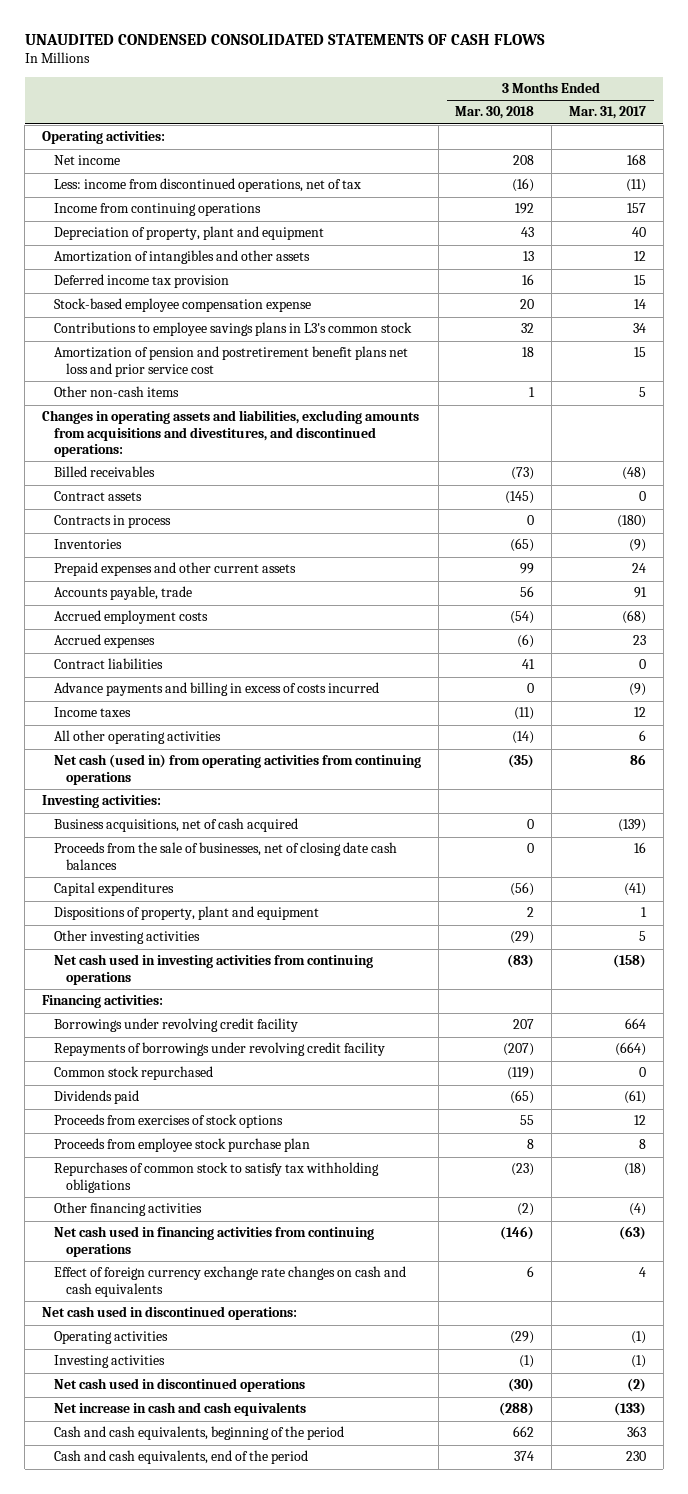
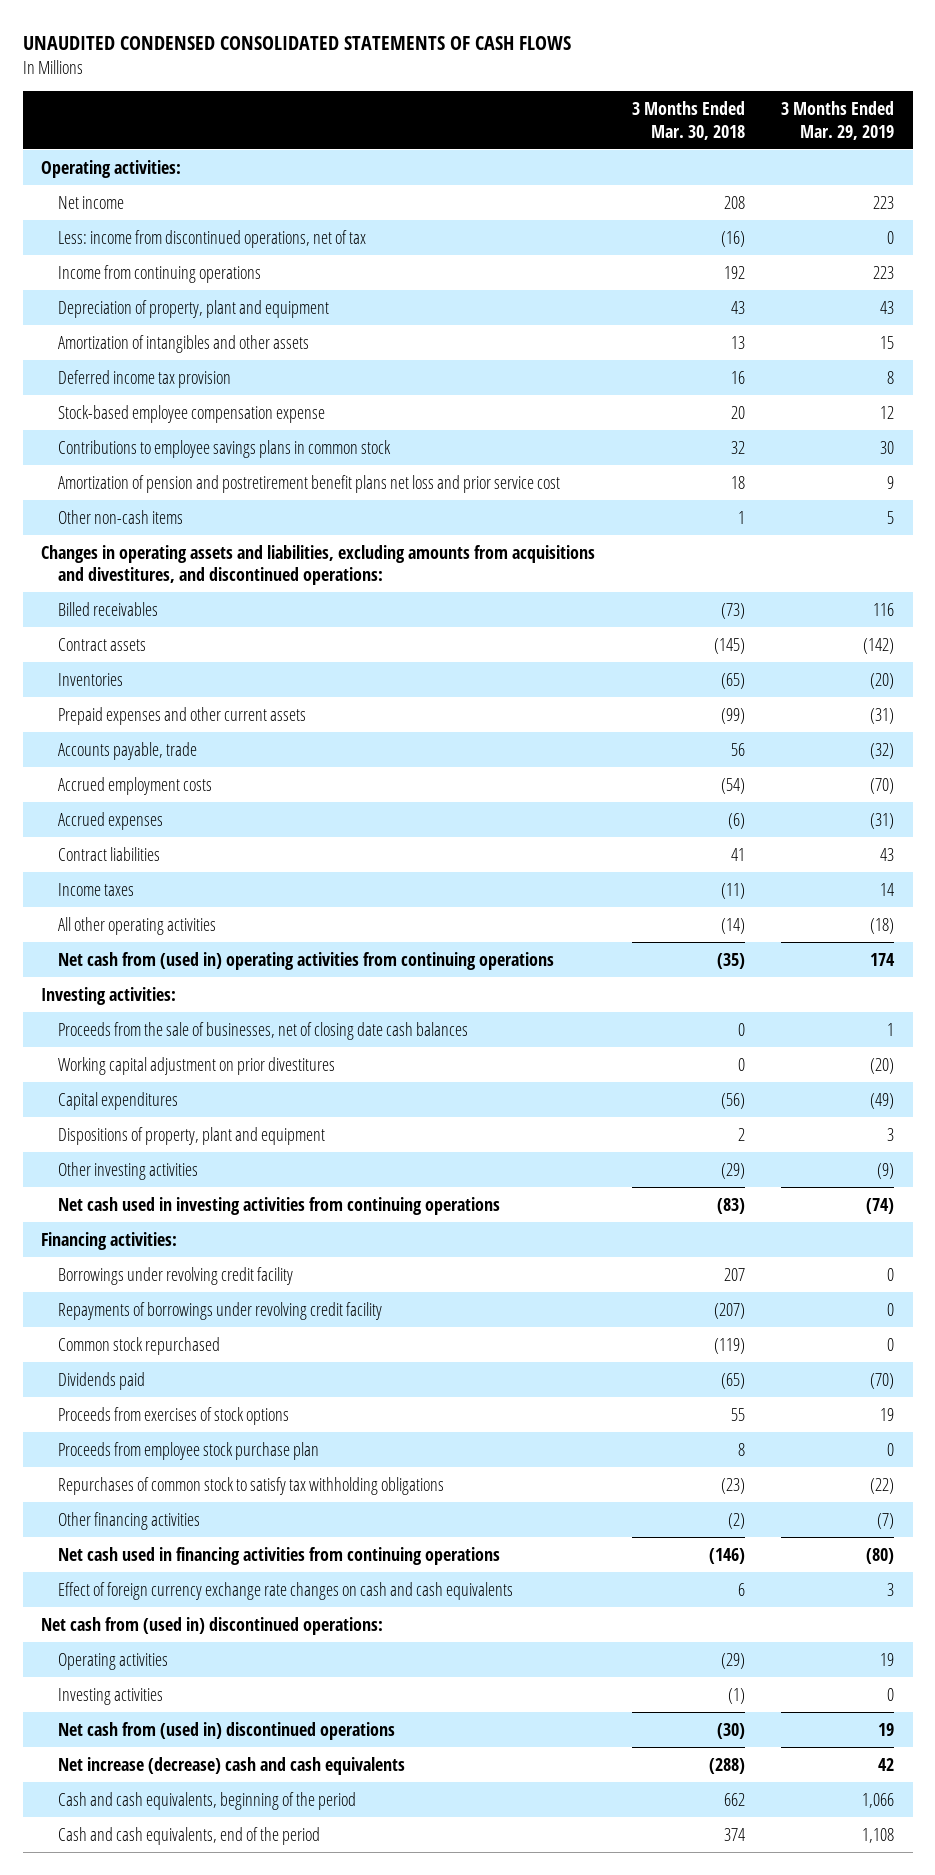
- | 3 Months Ended Mar. 30, 2018 | 3 Months Ended Mar. 31, 2017
+ | 3 Months Ended Mar. 30, 2018 | 3 Months Ended Mar. 29, 2019
- Contributions to employee savings plans in L3's common stock | 32 | 34
+ Contributions to employee savings plans in common stock | 32 | 30
- Contracts in process | 0 | (180)
- Prepaid expenses and other current assets | 99 | 24
+ Prepaid expenses and other current assets | (99) | (31)
- Advance payments and billing in excess of costs incurred | 0 | (9)
- Net cash (used in) from operating activities from continuing operations | (35) | 86
+ Net cash from (used in) operating activities from continuing operations | (35) | 174
- Business acquisitions, net of cash acquired | 0 | (139)
+ Working capital adjustment on prior divestitures | 0 | (20)
- Net cash used in discontinued operations:
+ Net cash from (used in) discontinued operations:
- Net cash used in discontinued operations | (30) | (2)
- Net increase in cash and cash equivalents | (288) | (133)
+ Net cash from (used in) discontinued operations | (30) | 19
+ Net increase (decrease) cash and cash equivalents | (288) | 42

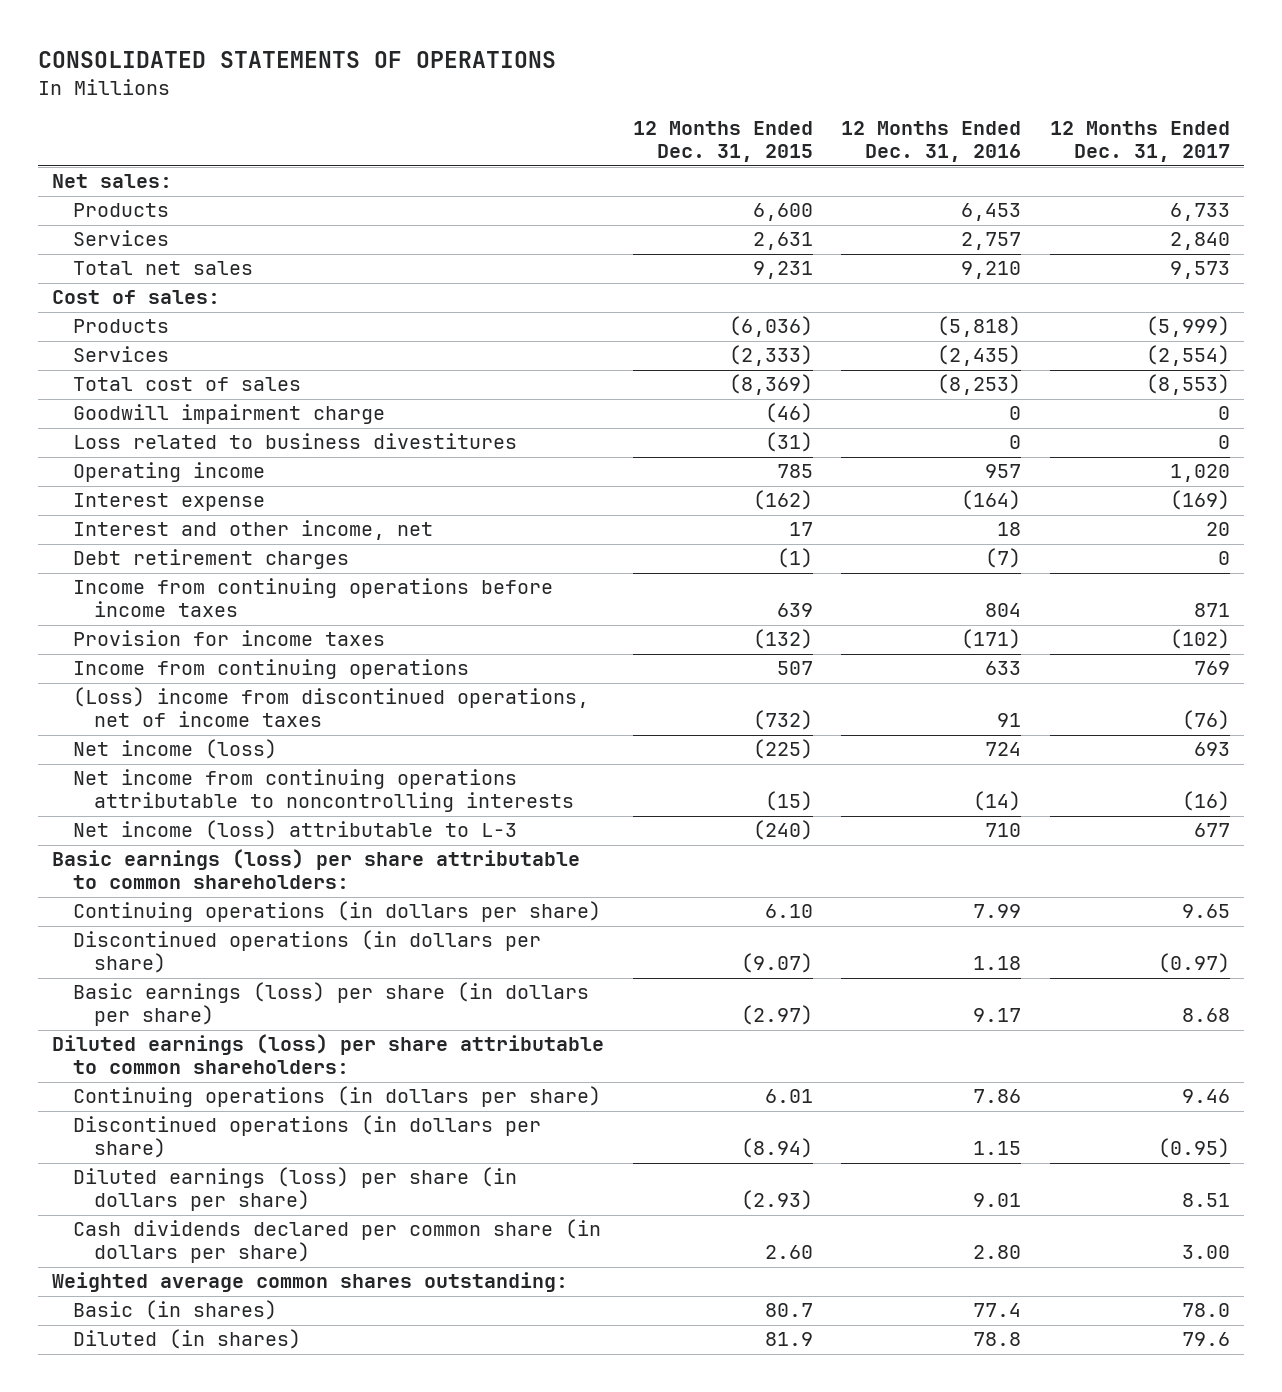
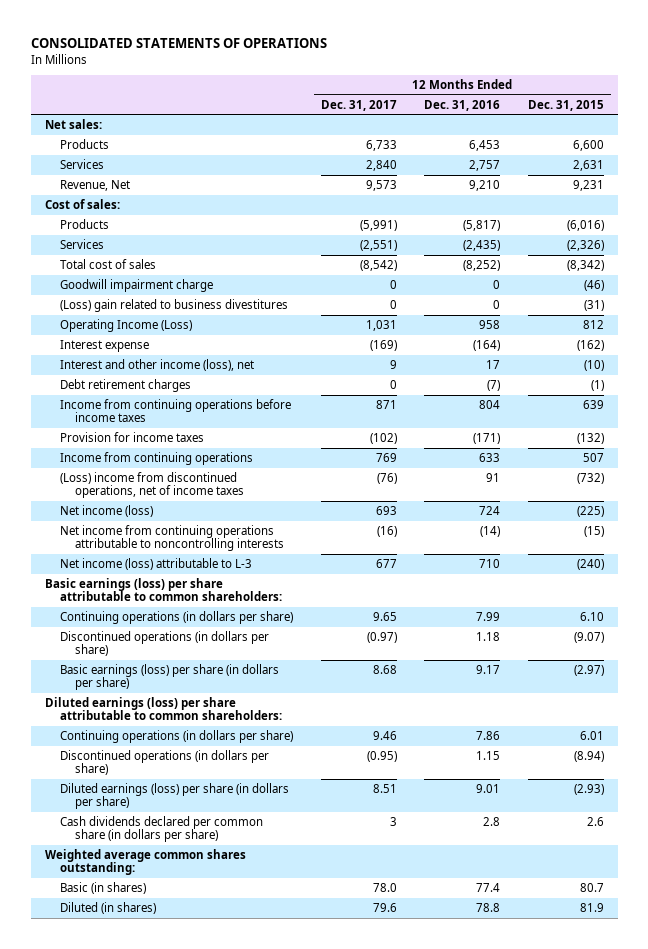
- | 12 Months Ended Dec. 31, 2015 | 12 Months Ended Dec. 31, 2016 | 12 Months Ended Dec. 31, 2017
+ | 12 Months Ended Dec. 31, 2017 | 12 Months Ended Dec. 31, 2016 | 12 Months Ended Dec. 31, 2015
- Total net sales | 9,231 | 9,210 | 9,573
+ Revenue, Net | 9,573 | 9,210 | 9,231
- Products | (6,036) | (5,818) | (5,999)
- Services | (2,333) | (2,435) | (2,554)
- Total cost of sales | (8,369) | (8,253) | (8,553)
+ Products | (5,991) | (5,817) | (6,016)
+ Services | (2,551) | (2,435) | (2,326)
+ Total cost of sales | (8,542) | (8,252) | (8,342)
- Loss related to business divestitures | (31) | 0 | 0
- Operating income | 785 | 957 | 1,020
+ (Loss) gain related to business divestitures | 0 | 0 | (31)
+ Operating Income (Loss) | 1,031 | 958 | 812
- Interest and other income, net | 17 | 18 | 20
+ Interest and other income (loss), net | 9 | 17 | (10)
- Cash dividends declared per common share (in dollars per share) | 2.60 | 2.80 | 3.00
+ Cash dividends declared per common share (in dollars per share) | 3 | 2.8 | 2.6

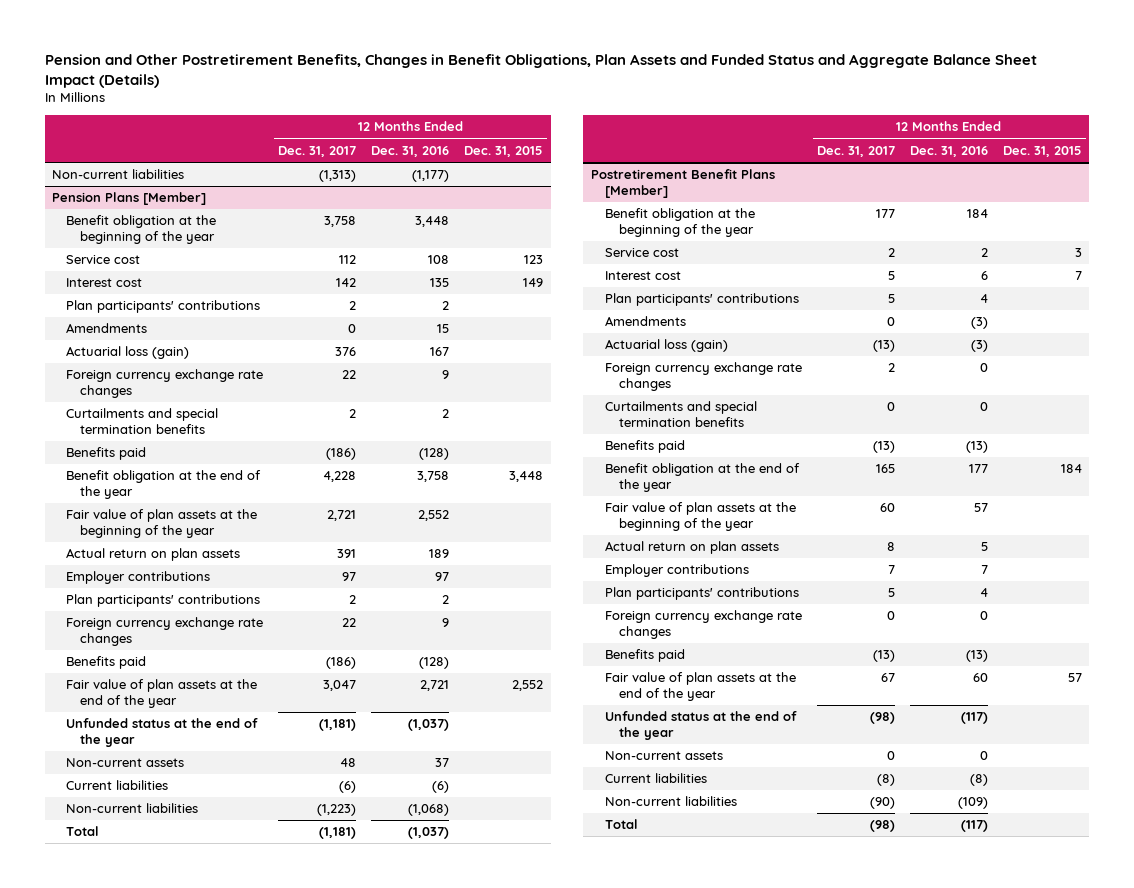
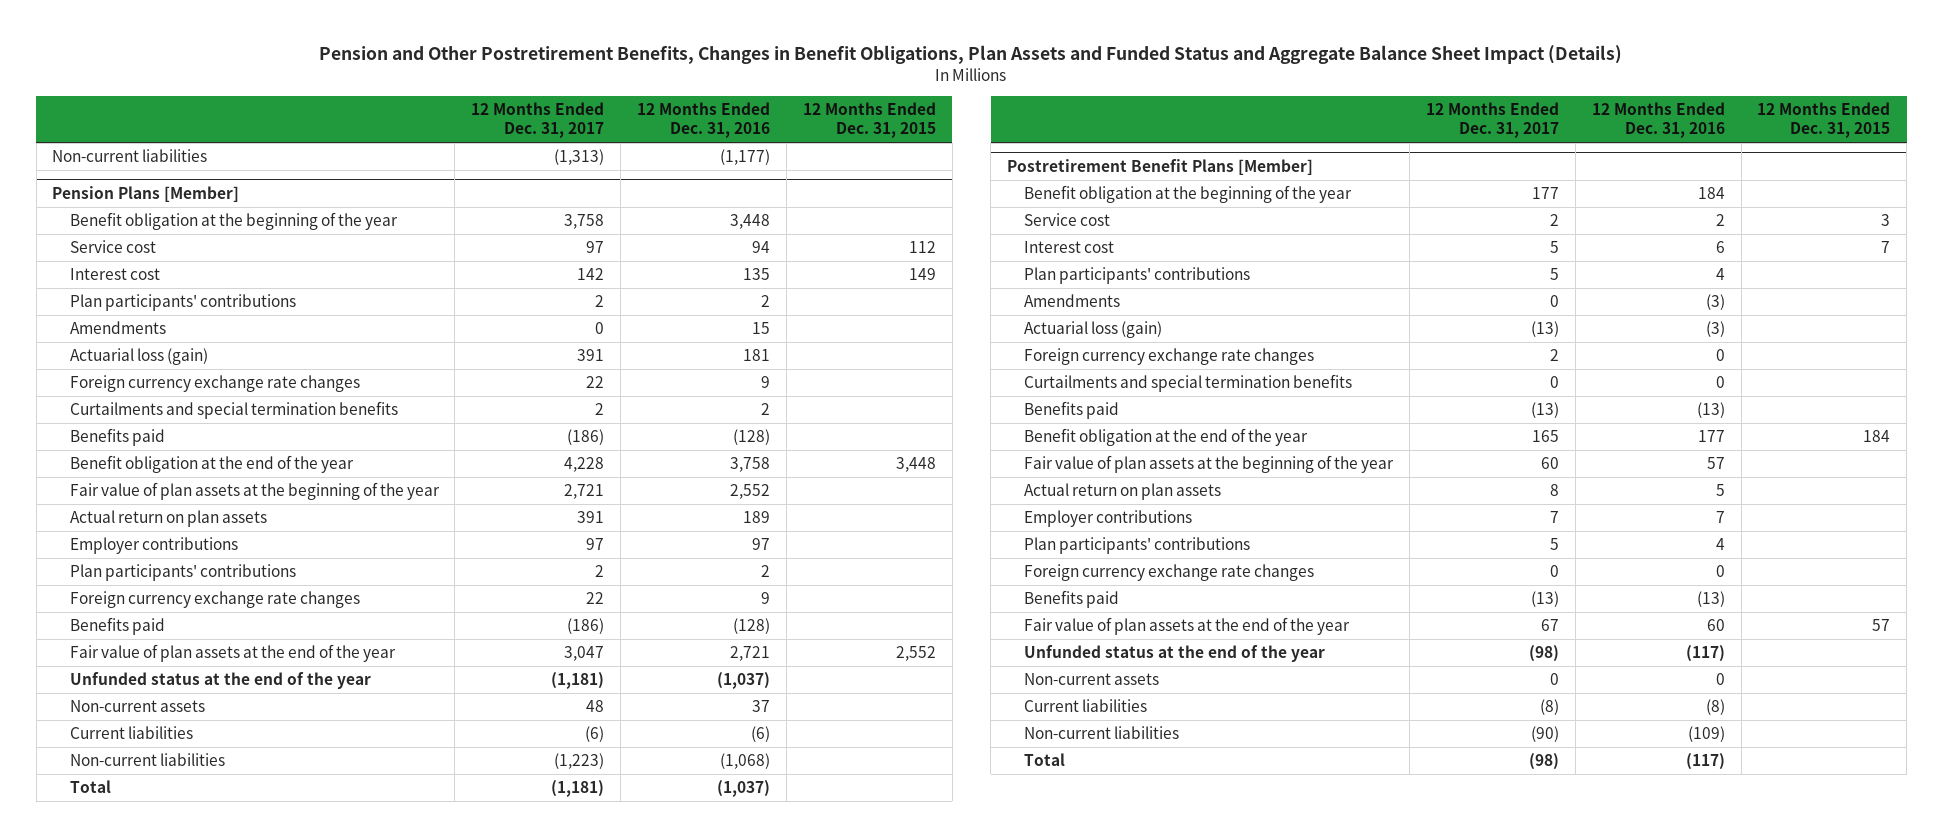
@ Pension Plans [Member]
- Service cost | 112 | 108 | 123
+ Service cost | 97 | 94 | 112
- Actuarial loss (gain) | 376 | 167 |
+ Actuarial loss (gain) | 391 | 181 |

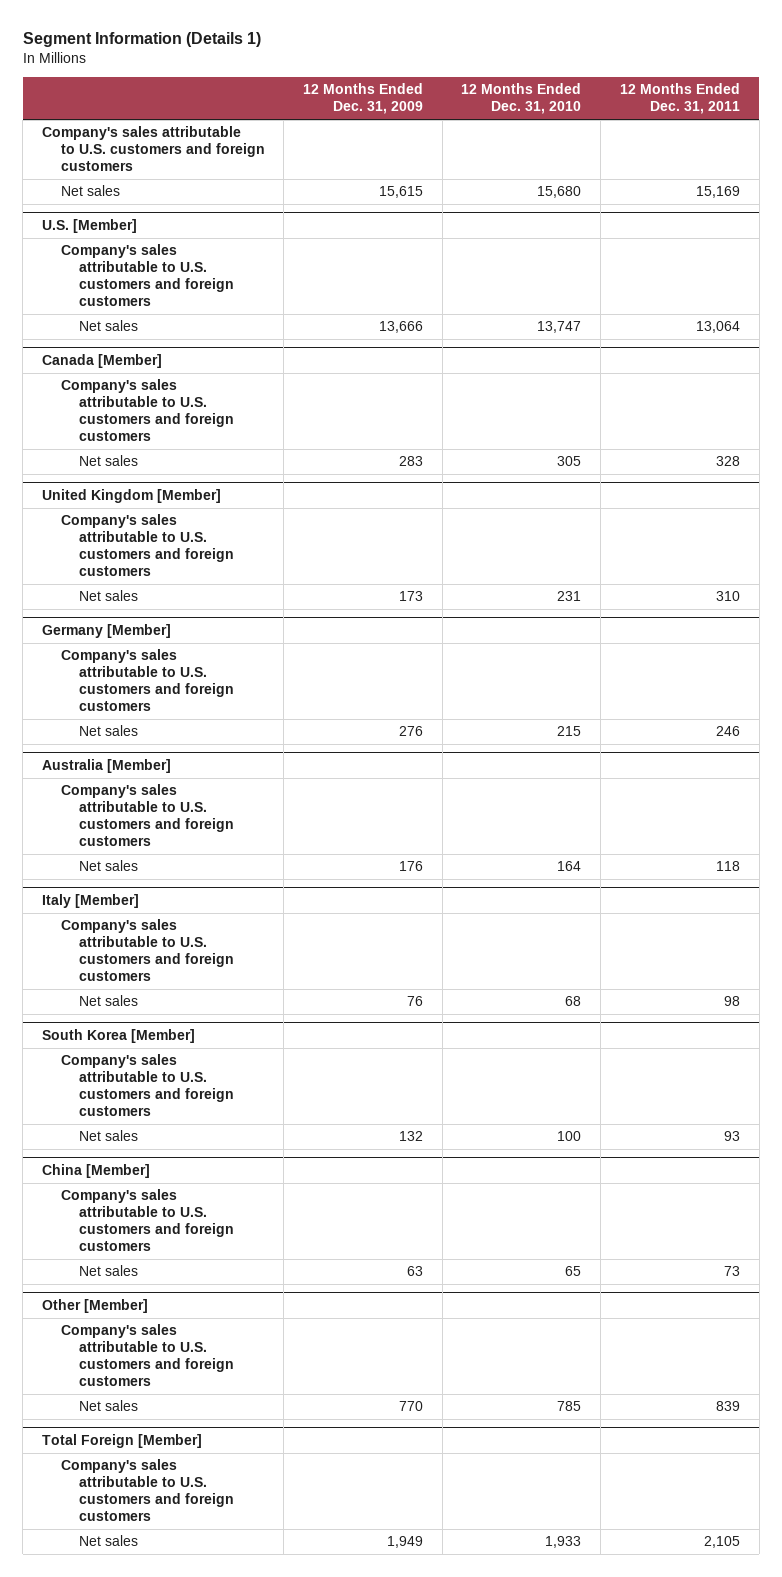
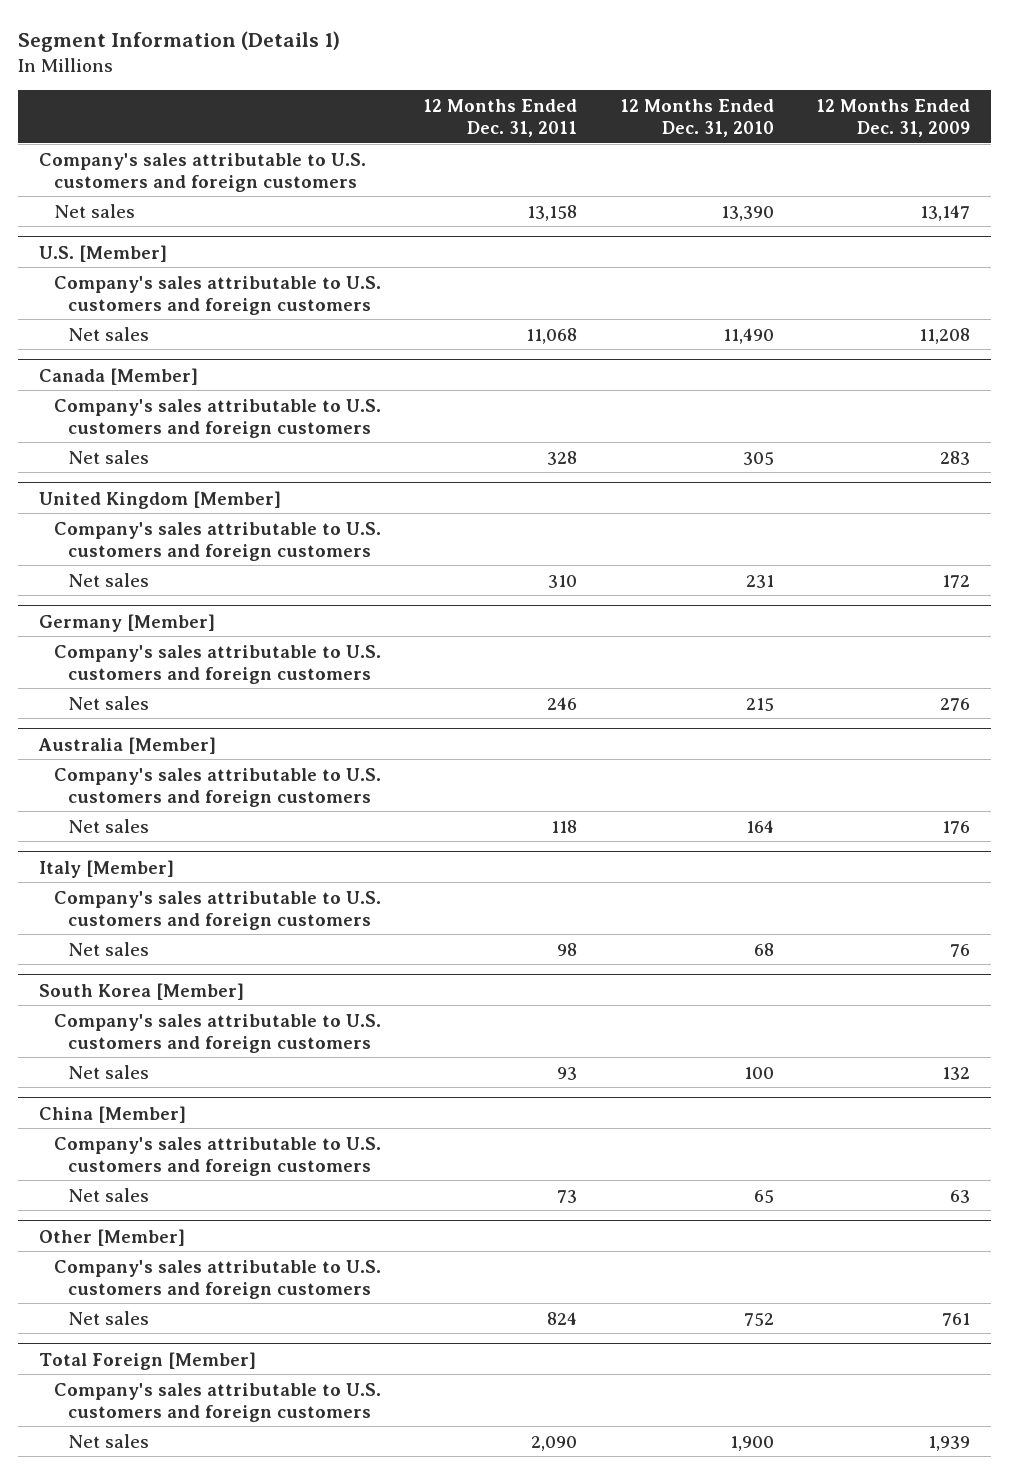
- | 12 Months Ended Dec. 31, 2009 | 12 Months Ended Dec. 31, 2010 | 12 Months Ended Dec. 31, 2011
+ | 12 Months Ended Dec. 31, 2011 | 12 Months Ended Dec. 31, 2010 | 12 Months Ended Dec. 31, 2009
- Net sales | 15,615 | 15,680 | 15,169
+ Net sales | 13,158 | 13,390 | 13,147
@ U.S. [Member]
- Net sales | 13,666 | 13,747 | 13,064
+ Net sales | 11,068 | 11,490 | 11,208
@ United Kingdom [Member]
- Net sales | 173 | 231 | 310
+ Net sales | 310 | 231 | 172
@ Other [Member]
- Net sales | 770 | 785 | 839
+ Net sales | 824 | 752 | 761
@ Total Foreign [Member]
- Net sales | 1,949 | 1,933 | 2,105
+ Net sales | 2,090 | 1,900 | 1,939

